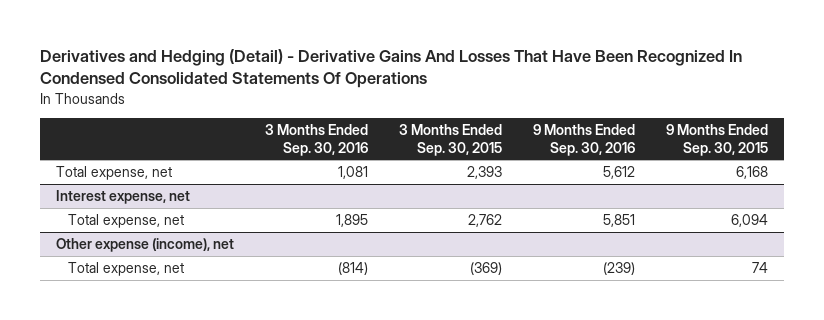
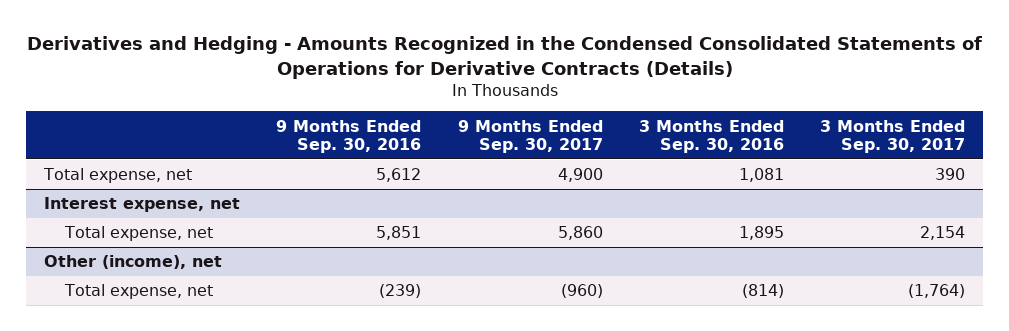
- Derivatives and Hedging (Detail) - Derivative Gains And Losses That Have Been Recognized In Condensed Consolidated Statements Of Operations
+ Derivatives and Hedging - Amounts Recognized in the Condensed Consolidated Statements of Operations for Derivative Contracts (Details)
- | 3 Months Ended Sep. 30, 2016 | 3 Months Ended Sep. 30, 2015 | 9 Months Ended Sep. 30, 2016 | 9 Months Ended Sep. 30, 2015
+ | 9 Months Ended Sep. 30, 2016 | 9 Months Ended Sep. 30, 2017 | 3 Months Ended Sep. 30, 2016 | 3 Months Ended Sep. 30, 2017
- Other expense (income), net
+ Other (income), net

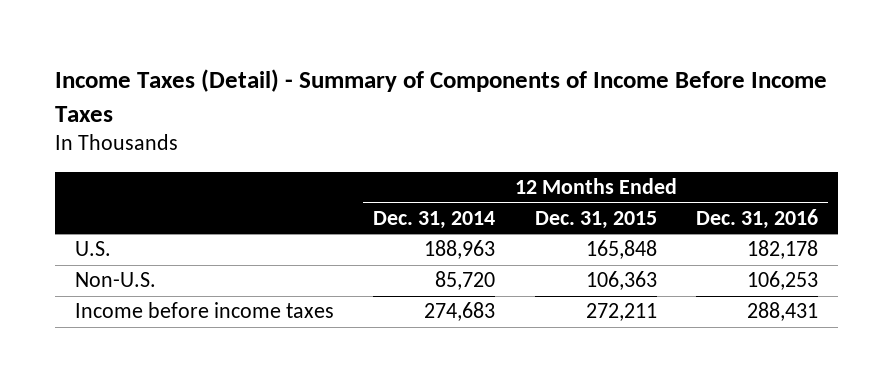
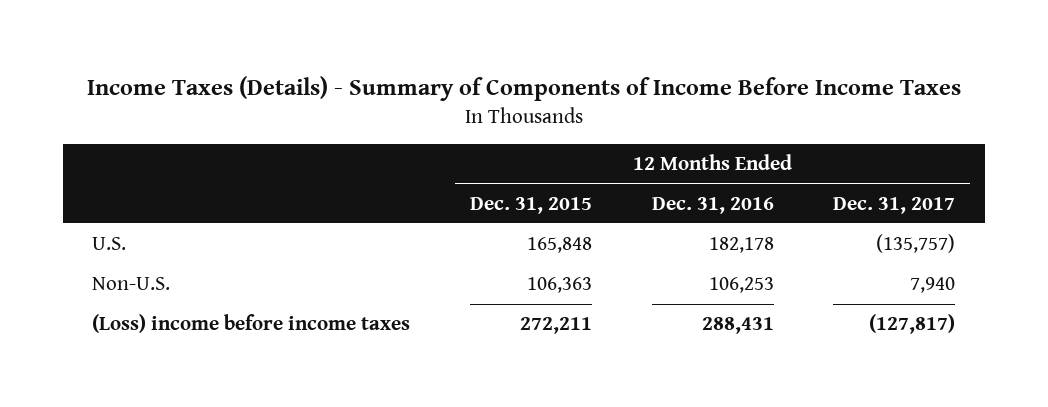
- Income Taxes (Detail) - Summary of Components of Income Before Income Taxes
+ Income Taxes (Details) - Summary of Components of Income Before Income Taxes
- | 12 Months Ended Dec. 31, 2014 | 12 Months Ended Dec. 31, 2015 | 12 Months Ended Dec. 31, 2016
+ | 12 Months Ended Dec. 31, 2015 | 12 Months Ended Dec. 31, 2016 | 12 Months Ended Dec. 31, 2017
- Income before income taxes | 274,683 | 272,211 | 288,431
+ (Loss) income before income taxes | 272,211 | 288,431 | (127,817)

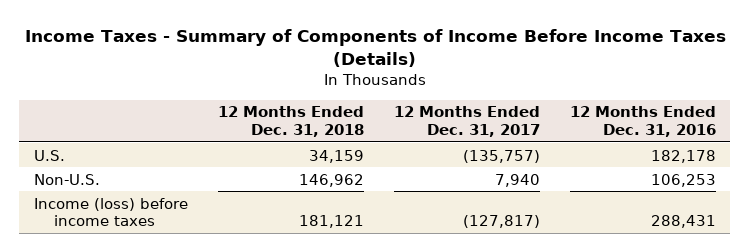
- Income Taxes (Details) - Summary of Components of Income Before Income Taxes
+ Income Taxes - Summary of Components of Income Before Income Taxes (Details)
- | 12 Months Ended Dec. 31, 2015 | 12 Months Ended Dec. 31, 2016 | 12 Months Ended Dec. 31, 2017
+ | 12 Months Ended Dec. 31, 2018 | 12 Months Ended Dec. 31, 2017 | 12 Months Ended Dec. 31, 2016
- (Loss) income before income taxes | 272,211 | 288,431 | (127,817)
+ Income (loss) before income taxes | 181,121 | (127,817) | 288,431

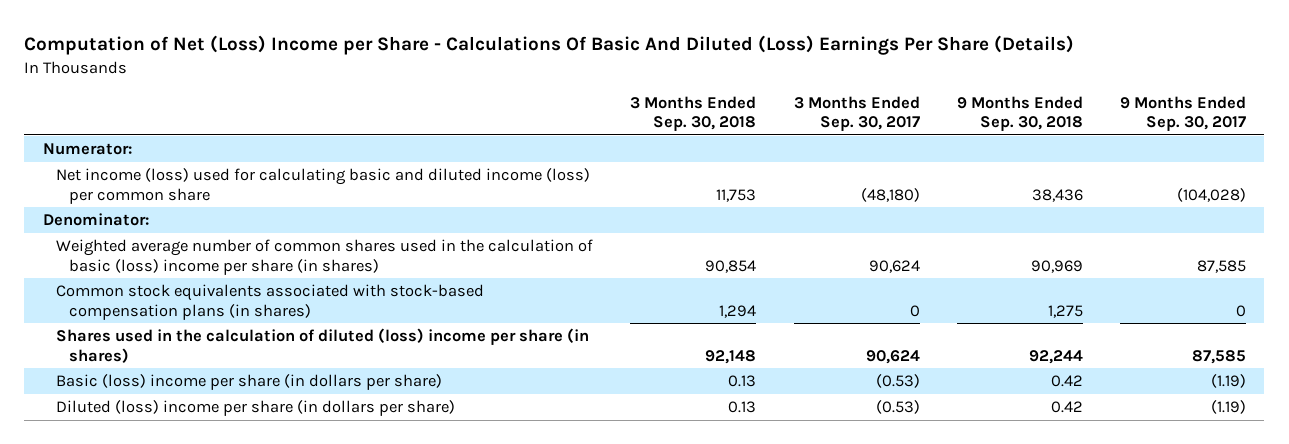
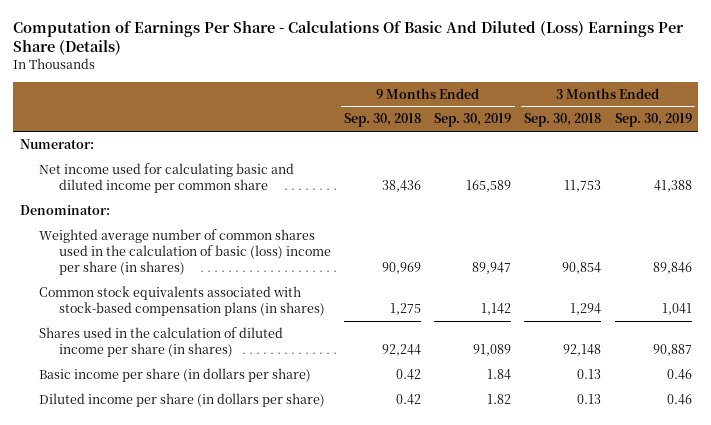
- Computation of Net (Loss) Income per Share - Calculations Of Basic And Diluted (Loss) Earnings Per Share (Details)
+ Computation of Earnings Per Share - Calculations Of Basic And Diluted (Loss) Earnings Per Share (Details)
- | 3 Months Ended Sep. 30, 2018 | 3 Months Ended Sep. 30, 2017 | 9 Months Ended Sep. 30, 2018 | 9 Months Ended Sep. 30, 2017
+ | 9 Months Ended Sep. 30, 2018 | 9 Months Ended Sep. 30, 2019 | 3 Months Ended Sep. 30, 2018 | 3 Months Ended Sep. 30, 2019
- Net income (loss) used for calculating basic and diluted income (loss) per common share | 11,753 | (48,180) | 38,436 | (104,028)
+ Net income used for calculating basic and diluted income per common share | 38,436 | 165,589 | 11,753 | 41,388
- Shares used in the calculation of diluted (loss) income per share (in shares) | 92,148 | 90,624 | 92,244 | 87,585
- Basic (loss) income per share (in dollars per share) | 0.13 | (0.53) | 0.42 | (1.19)
- Diluted (loss) income per share (in dollars per share) | 0.13 | (0.53) | 0.42 | (1.19)
+ Shares used in the calculation of diluted income per share (in shares) | 92,244 | 91,089 | 92,148 | 90,887
+ Basic income per share (in dollars per share) | 0.42 | 1.84 | 0.13 | 0.46
+ Diluted income per share (in dollars per share) | 0.42 | 1.82 | 0.13 | 0.46

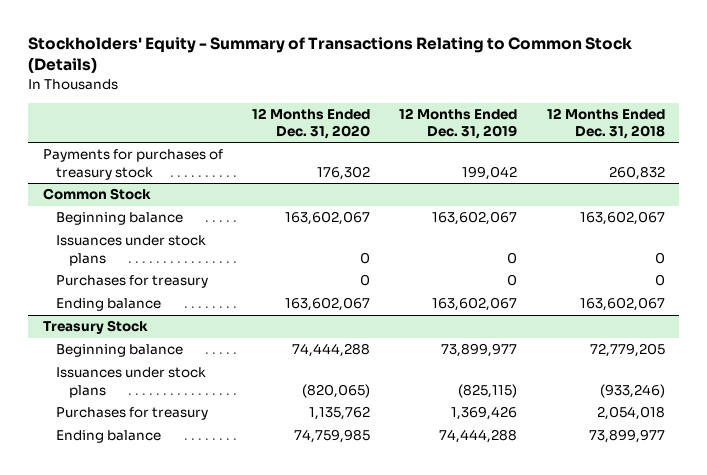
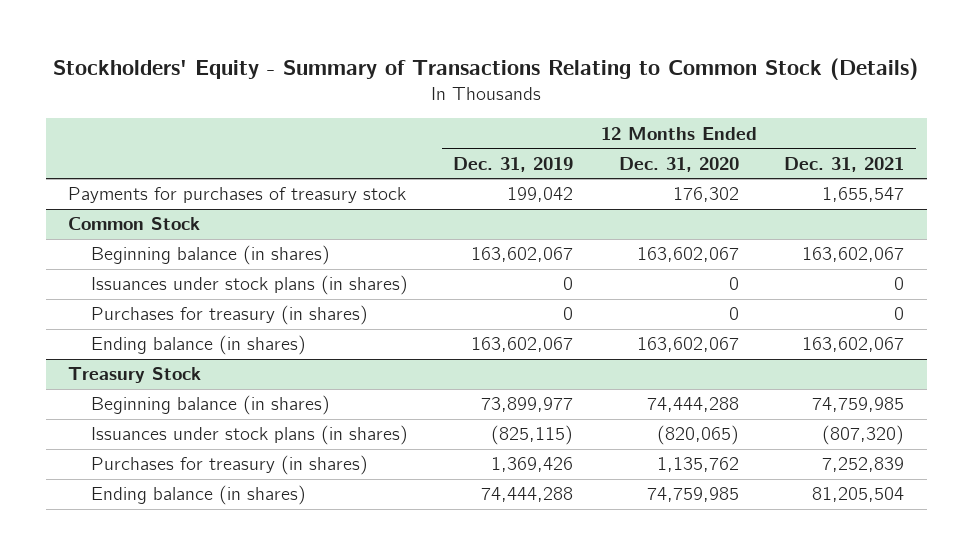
- | 12 Months Ended Dec. 31, 2020 | 12 Months Ended Dec. 31, 2019 | 12 Months Ended Dec. 31, 2018
+ | 12 Months Ended Dec. 31, 2019 | 12 Months Ended Dec. 31, 2020 | 12 Months Ended Dec. 31, 2021
@ Common Stock
- Beginning balance | 163,602,067 | 163,602,067 | 163,602,067
- Issuances under stock plans | 0 | 0 | 0
- Purchases for treasury | 0 | 0 | 0
- Ending balance | 163,602,067 | 163,602,067 | 163,602,067
+ Beginning balance (in shares) | 163,602,067 | 163,602,067 | 163,602,067
+ Issuances under stock plans (in shares) | 0 | 0 | 0
+ Purchases for treasury (in shares) | 0 | 0 | 0
+ Ending balance (in shares) | 163,602,067 | 163,602,067 | 163,602,067
@ Treasury Stock
- Beginning balance | 74,444,288 | 73,899,977 | 72,779,205
- Issuances under stock plans | (820,065) | (825,115) | (933,246)
- Purchases for treasury | 1,135,762 | 1,369,426 | 2,054,018
- Ending balance | 74,759,985 | 74,444,288 | 73,899,977
+ Beginning balance (in shares) | 73,899,977 | 74,444,288 | 74,759,985
+ Issuances under stock plans (in shares) | (825,115) | (820,065) | (807,320)
+ Purchases for treasury (in shares) | 1,369,426 | 1,135,762 | 7,252,839
+ Ending balance (in shares) | 74,444,288 | 74,759,985 | 81,205,504

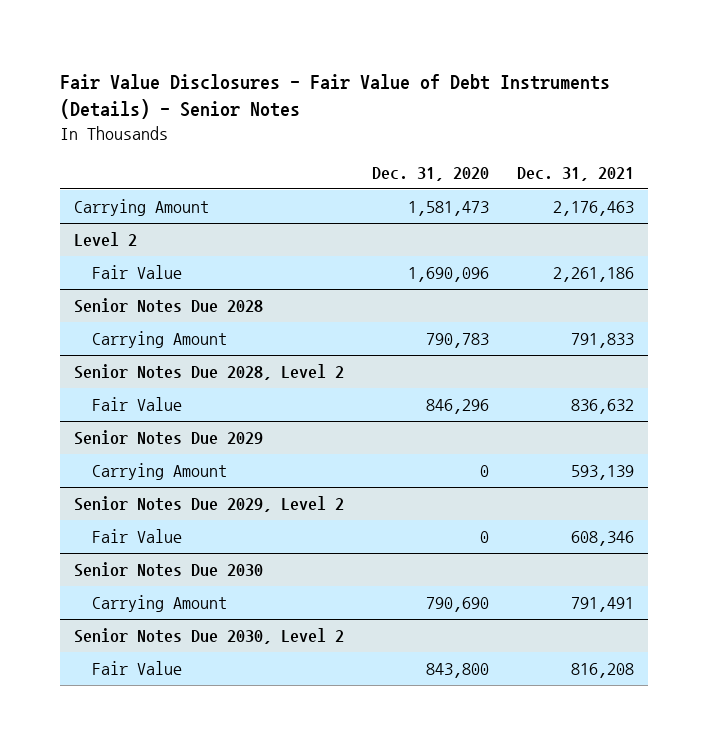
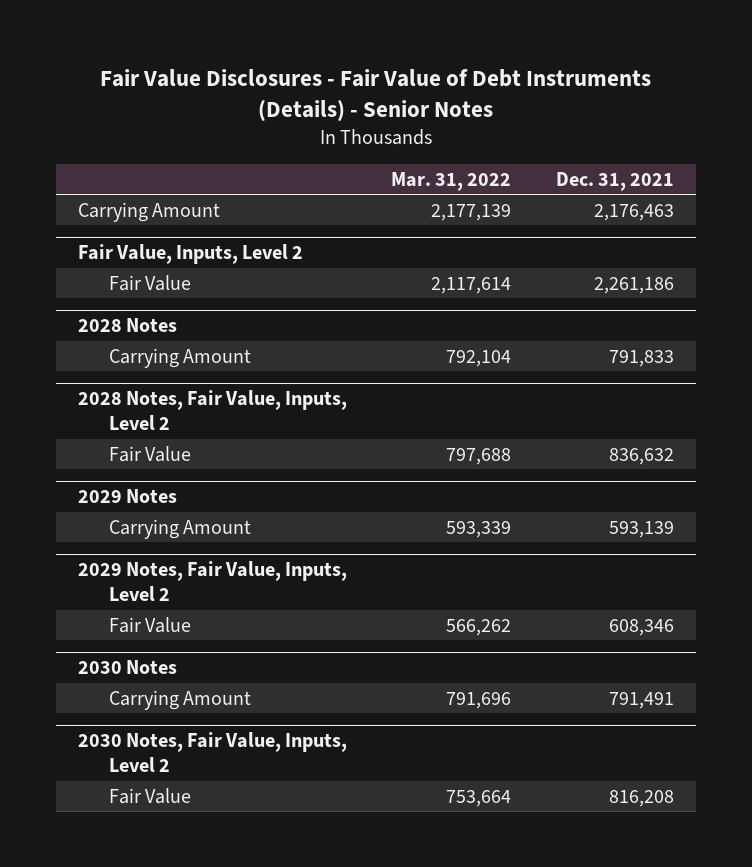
- | Dec. 31, 2020 | Dec. 31, 2021
+ | Mar. 31, 2022 | Dec. 31, 2021
- Level 2
+ Fair Value, Inputs, Level 2
- Senior Notes Due 2028
+ 2028 Notes
- Senior Notes Due 2028, Level 2
+ 2028 Notes, Fair Value, Inputs, Level 2
- Senior Notes Due 2029
+ 2029 Notes
- Senior Notes Due 2029, Level 2
+ 2029 Notes, Fair Value, Inputs, Level 2
- Senior Notes Due 2030
+ 2030 Notes
- Senior Notes Due 2030, Level 2
+ 2030 Notes, Fair Value, Inputs, Level 2

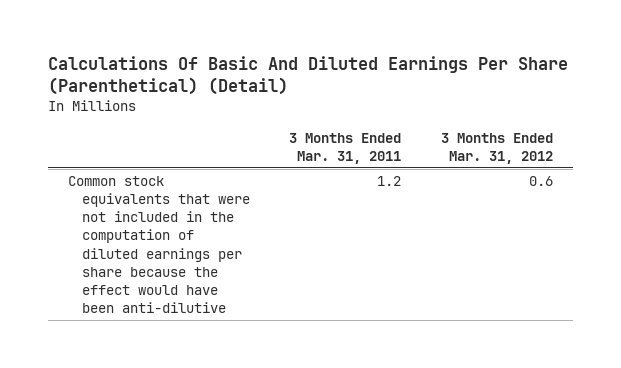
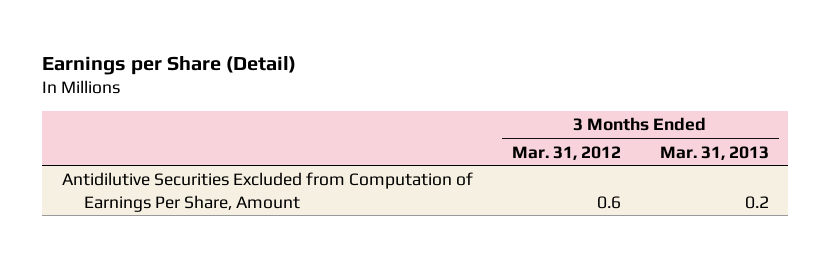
- Calculations Of Basic And Diluted Earnings Per Share (Parenthetical) (Detail)
+ Earnings per Share (Detail)
- | 3 Months Ended Mar. 31, 2011 | 3 Months Ended Mar. 31, 2012
+ | 3 Months Ended Mar. 31, 2012 | 3 Months Ended Mar. 31, 2013
- Common stock equivalents that were not included in the computation of diluted earnings per share because the effect would have been anti-dilutive | 1.2 | 0.6
+ Antidilutive Securities Excluded from Computation of Earnings Per Share, Amount | 0.6 | 0.2

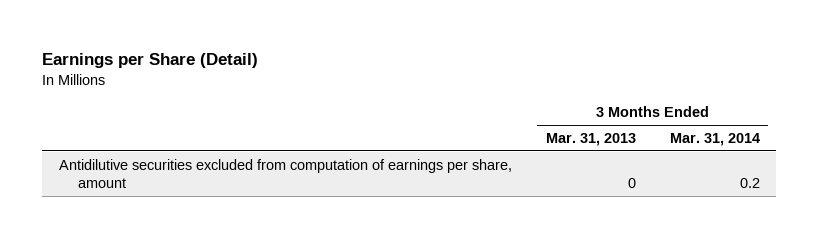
- | 3 Months Ended Mar. 31, 2012 | 3 Months Ended Mar. 31, 2013
+ | 3 Months Ended Mar. 31, 2013 | 3 Months Ended Mar. 31, 2014
- Antidilutive Securities Excluded from Computation of Earnings Per Share, Amount | 0.6 | 0.2
+ Antidilutive securities excluded from computation of earnings per share, amount | 0 | 0.2

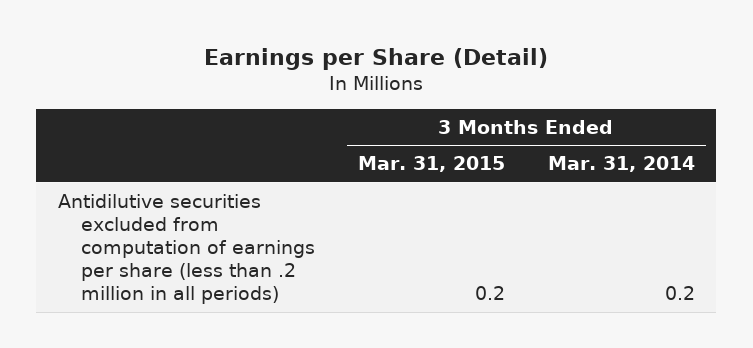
- | 3 Months Ended Mar. 31, 2013 | 3 Months Ended Mar. 31, 2014
+ | 3 Months Ended Mar. 31, 2015 | 3 Months Ended Mar. 31, 2014
- Antidilutive securities excluded from computation of earnings per share, amount | 0 | 0.2
+ Antidilutive securities excluded from computation of earnings per share (less than .2 million in all periods) | 0.2 | 0.2

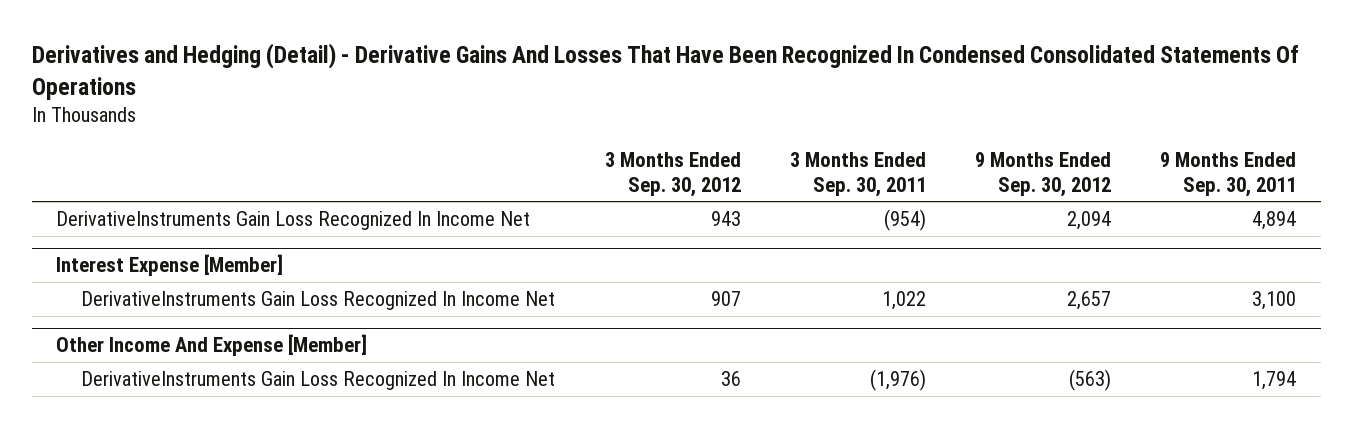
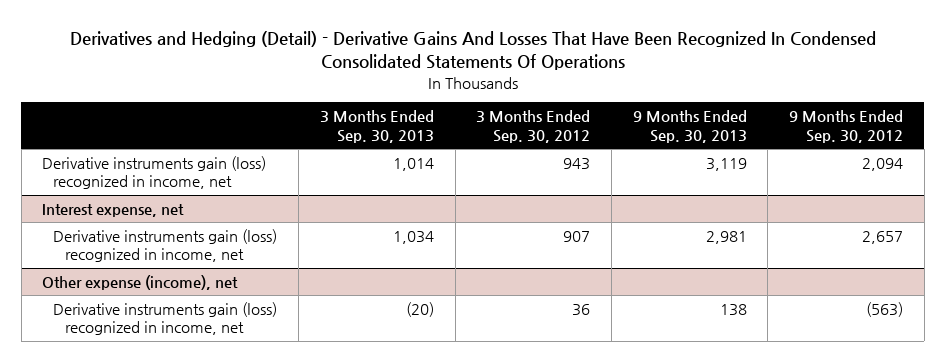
- | 3 Months Ended Sep. 30, 2012 | 3 Months Ended Sep. 30, 2011 | 9 Months Ended Sep. 30, 2012 | 9 Months Ended Sep. 30, 2011
+ | 3 Months Ended Sep. 30, 2013 | 3 Months Ended Sep. 30, 2012 | 9 Months Ended Sep. 30, 2013 | 9 Months Ended Sep. 30, 2012
- DerivativeInstruments Gain Loss Recognized In Income Net | 943 | (954) | 2,094 | 4,894
- Interest Expense [Member]
- DerivativeInstruments Gain Loss Recognized In Income Net | 907 | 1,022 | 2,657 | 3,100
- Other Income And Expense [Member]
- DerivativeInstruments Gain Loss Recognized In Income Net | 36 | (1,976) | (563) | 1,794
+ Derivative instruments gain (loss) recognized in income, net | 1,014 | 943 | 3,119 | 2,094
+ Interest expense, net
+ Derivative instruments gain (loss) recognized in income, net | 1,034 | 907 | 2,981 | 2,657
+ Other expense (income), net
+ Derivative instruments gain (loss) recognized in income, net | (20) | 36 | 138 | (563)

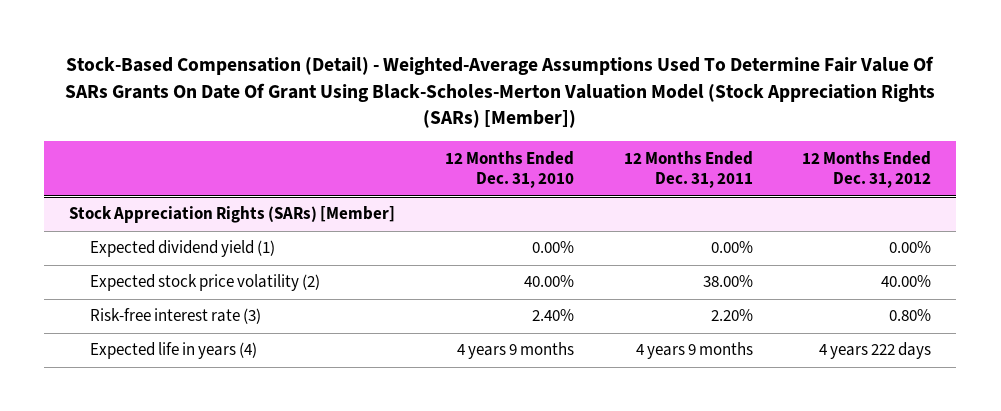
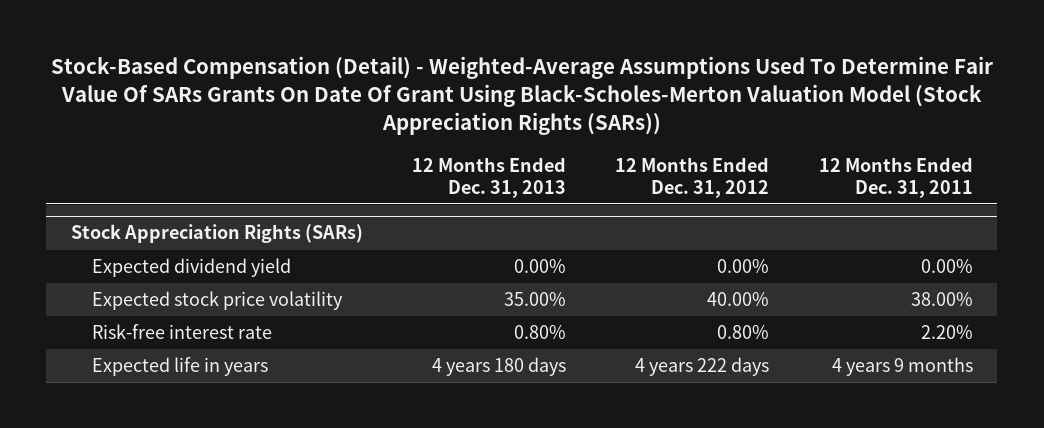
- Stock-Based Compensation (Detail) - Weighted-Average Assumptions Used To Determine Fair Value Of SARs Grants On Date Of Grant Using Black-Scholes-Merton Valuation Model (Stock Appreciation Rights (SARs) [Member])
+ Stock-Based Compensation (Detail) - Weighted-Average Assumptions Used To Determine Fair Value Of SARs Grants On Date Of Grant Using Black-Scholes-Merton Valuation Model (Stock Appreciation Rights (SARs))
- | 12 Months Ended Dec. 31, 2010 | 12 Months Ended Dec. 31, 2011 | 12 Months Ended Dec. 31, 2012
+ | 12 Months Ended Dec. 31, 2013 | 12 Months Ended Dec. 31, 2012 | 12 Months Ended Dec. 31, 2011
- Stock Appreciation Rights (SARs) [Member]
- Expected dividend yield (1) | 0.00% | 0.00% | 0.00%
- Expected stock price volatility (2) | 40.00% | 38.00% | 40.00%
- Risk-free interest rate (3) | 2.40% | 2.20% | 0.80%
- Expected life in years (4) | 4 years 9 months | 4 years 9 months | 4 years 222 days
+ Stock Appreciation Rights (SARs)
+ Expected dividend yield | 0.00% | 0.00% | 0.00%
+ Expected stock price volatility | 35.00% | 40.00% | 38.00%
+ Risk-free interest rate | 0.80% | 0.80% | 2.20%
+ Expected life in years | 4 years 180 days | 4 years 222 days | 4 years 9 months

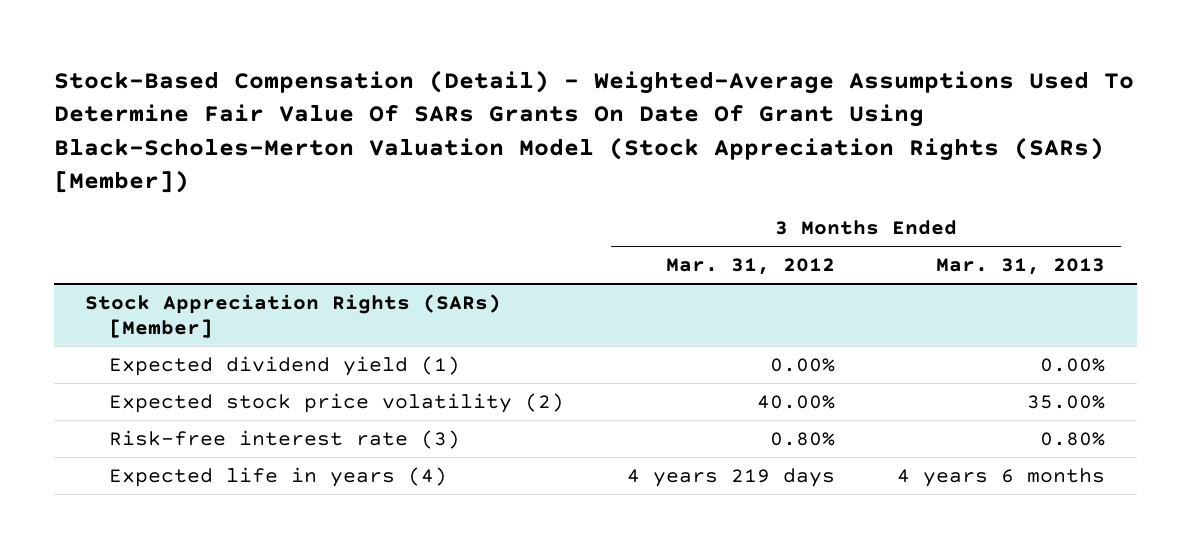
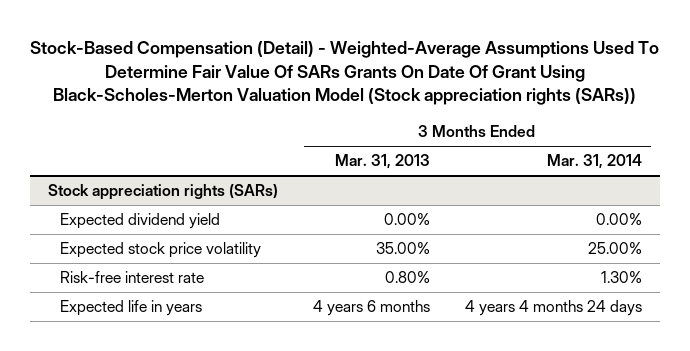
- Stock-Based Compensation (Detail) - Weighted-Average Assumptions Used To Determine Fair Value Of SARs Grants On Date Of Grant Using Black-Scholes-Merton Valuation Model (Stock Appreciation Rights (SARs) [Member])
+ Stock-Based Compensation (Detail) - Weighted-Average Assumptions Used To Determine Fair Value Of SARs Grants On Date Of Grant Using Black-Scholes-Merton Valuation Model (Stock appreciation rights (SARs))
- | 3 Months Ended Mar. 31, 2012 | 3 Months Ended Mar. 31, 2013
+ | 3 Months Ended Mar. 31, 2013 | 3 Months Ended Mar. 31, 2014
- Stock Appreciation Rights (SARs) [Member]
- Expected dividend yield (1) | 0.00% | 0.00%
- Expected stock price volatility (2) | 40.00% | 35.00%
- Risk-free interest rate (3) | 0.80% | 0.80%
- Expected life in years (4) | 4 years 219 days | 4 years 6 months
+ Stock appreciation rights (SARs)
+ Expected dividend yield | 0.00% | 0.00%
+ Expected stock price volatility | 35.00% | 25.00%
+ Risk-free interest rate | 0.80% | 1.30%
+ Expected life in years | 4 years 6 months | 4 years 4 months 24 days

